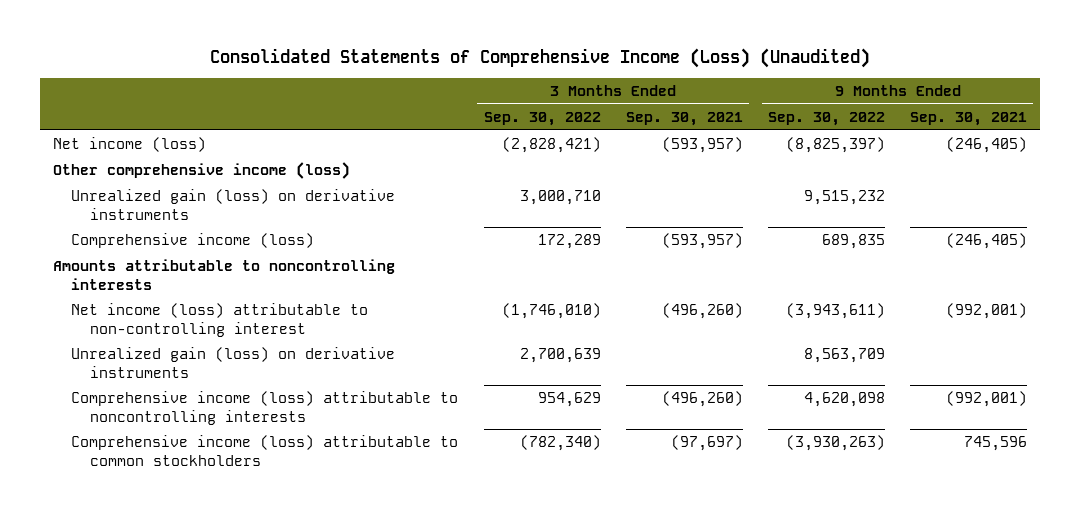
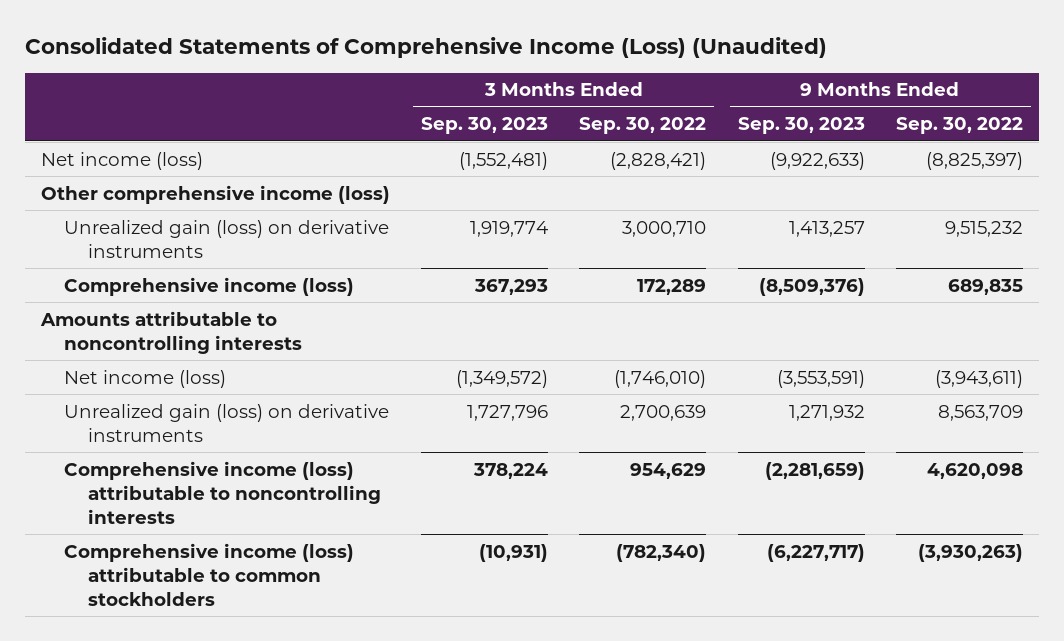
- | 3 Months Ended Sep. 30, 2022 | 3 Months Ended Sep. 30, 2021 | 9 Months Ended Sep. 30, 2022 | 9 Months Ended Sep. 30, 2021
+ | 3 Months Ended Sep. 30, 2023 | 3 Months Ended Sep. 30, 2022 | 9 Months Ended Sep. 30, 2023 | 9 Months Ended Sep. 30, 2022
- Net income (loss) attributable to non-controlling interest | (1,746,010) | (496,260) | (3,943,611) | (992,001)
+ Net income (loss) | (1,349,572) | (1,746,010) | (3,553,591) | (3,943,611)

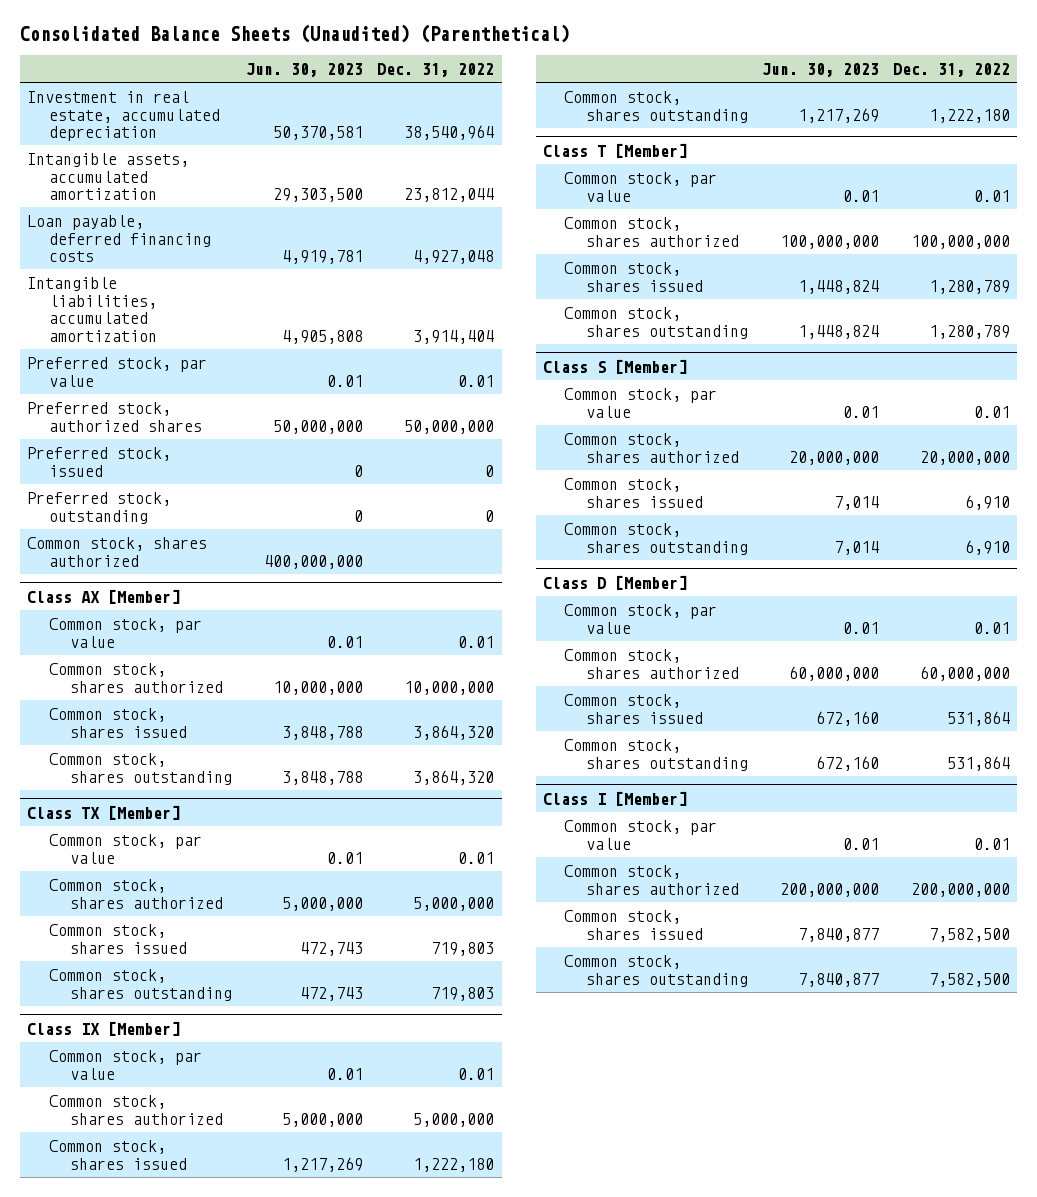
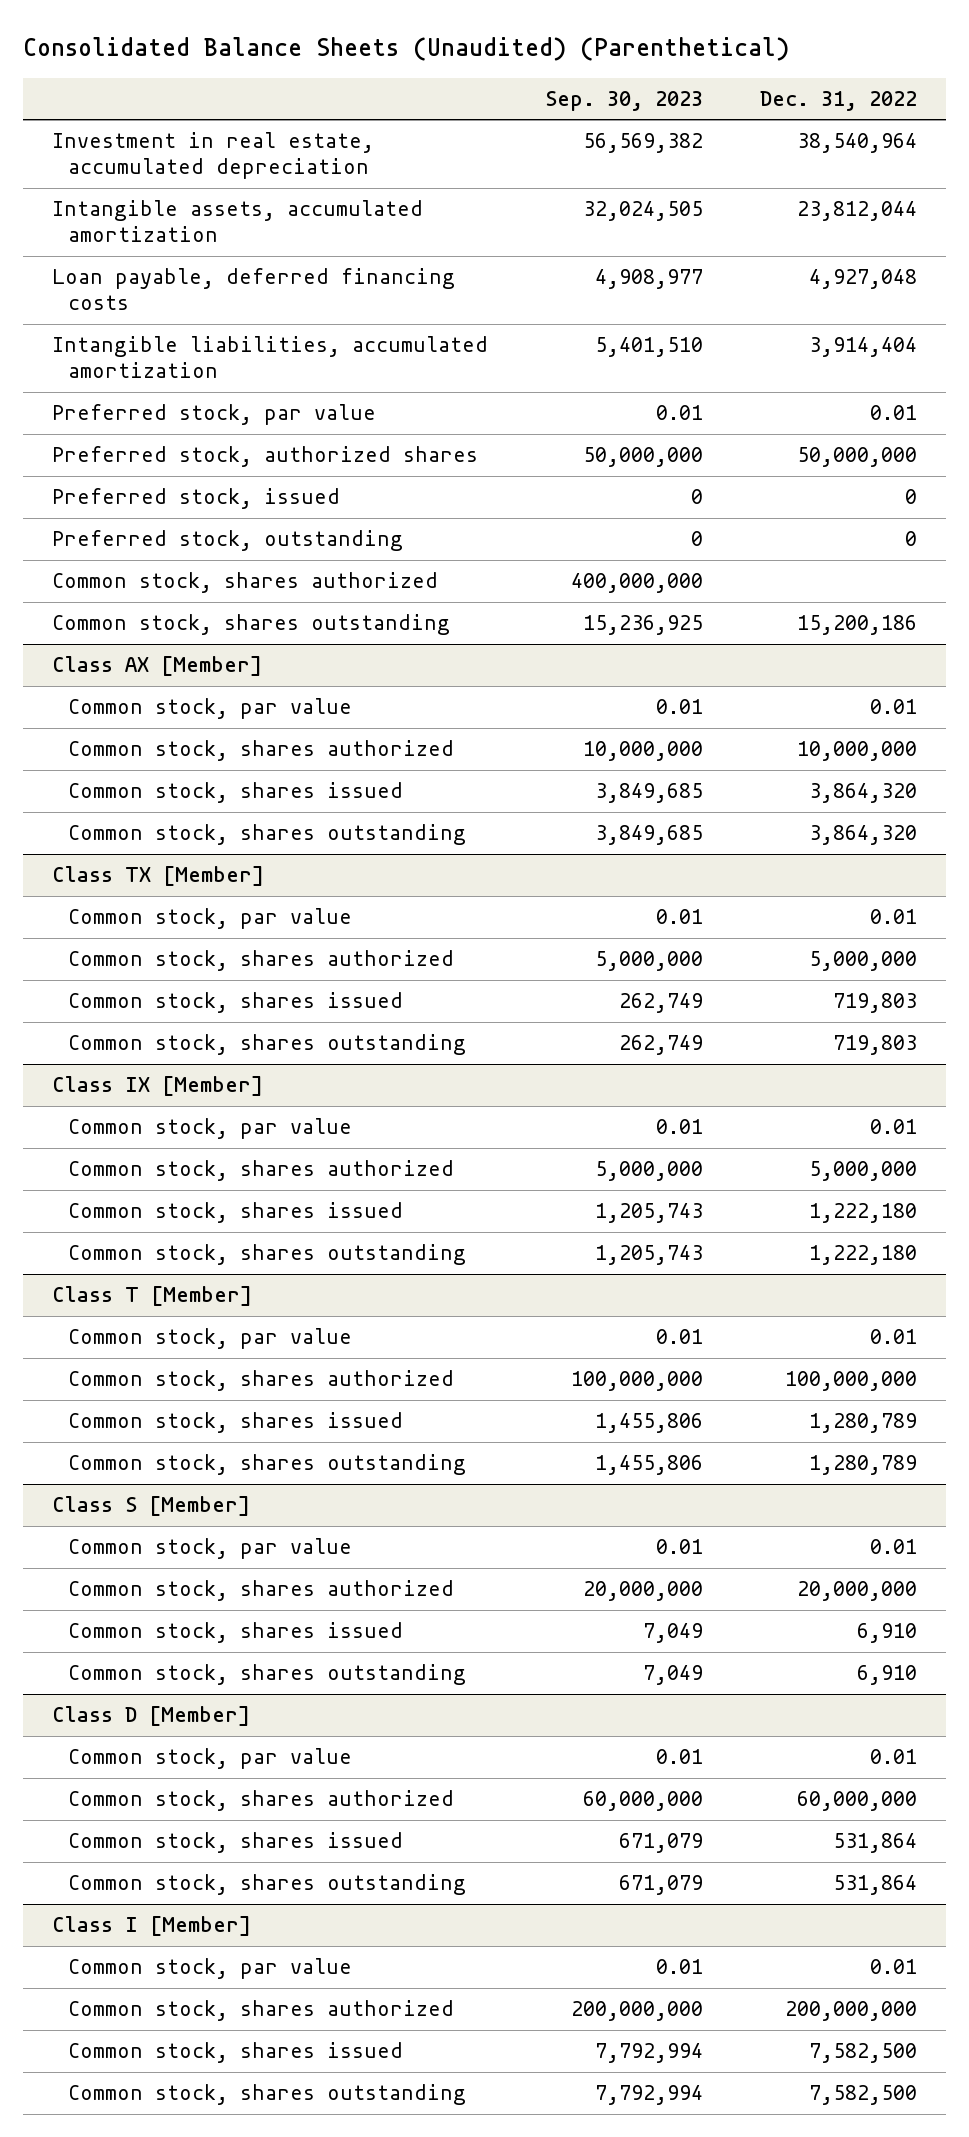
- | Jun. 30, 2023 | Dec. 31, 2022
+ | Sep. 30, 2023 | Dec. 31, 2022
+ Common stock, shares outstanding | 15,236,925 | 15,200,186

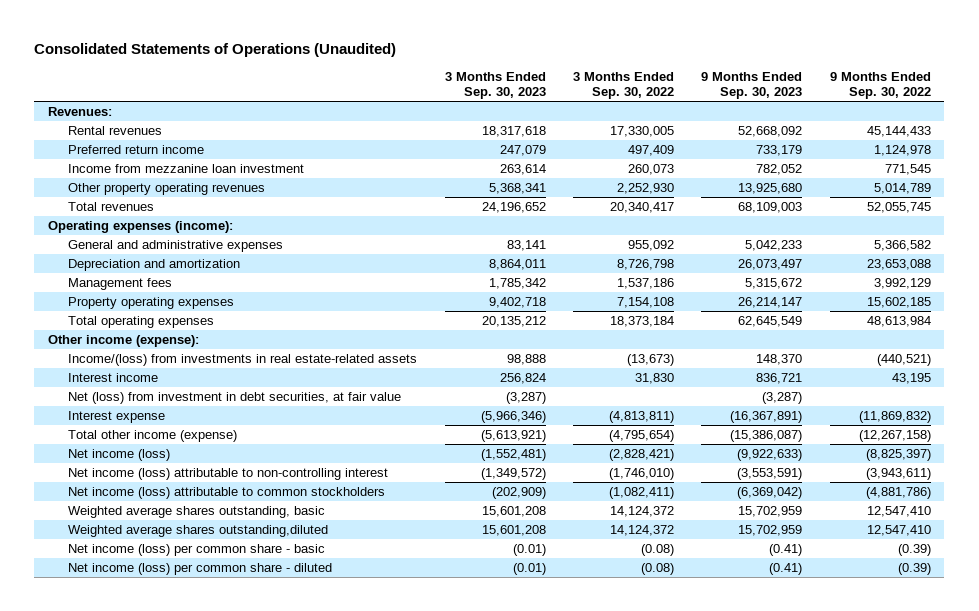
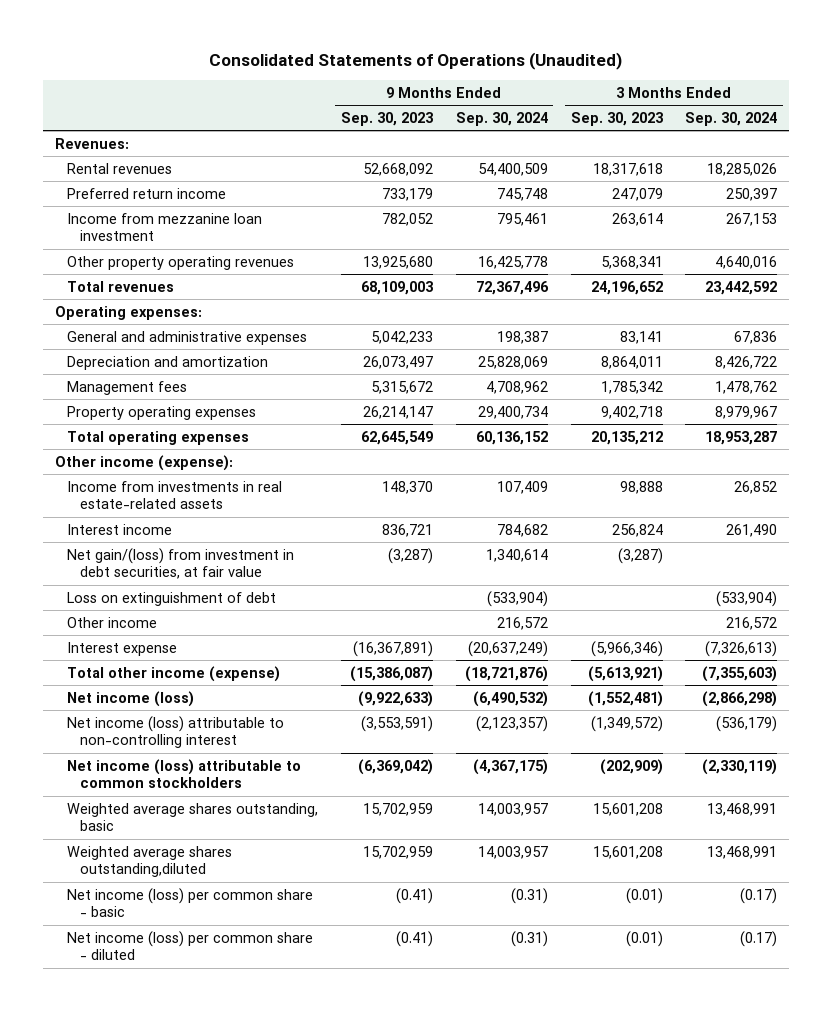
- | 3 Months Ended Sep. 30, 2023 | 3 Months Ended Sep. 30, 2022 | 9 Months Ended Sep. 30, 2023 | 9 Months Ended Sep. 30, 2022
+ | 9 Months Ended Sep. 30, 2023 | 9 Months Ended Sep. 30, 2024 | 3 Months Ended Sep. 30, 2023 | 3 Months Ended Sep. 30, 2024
- Operating expenses (income):
+ Operating expenses:
- Income/(loss) from investments in real estate-related assets | 98,888 | (13,673) | 148,370 | (440,521)
+ Income from investments in real estate-related assets | 148,370 | 107,409 | 98,888 | 26,852
- Net (loss) from investment in debt securities, at fair value | (3,287) | | (3,287) |
+ Net gain/(loss) from investment in debt securities, at fair value | (3,287) | 1,340,614 | (3,287) |
+ Loss on extinguishment of debt | | (533,904) | | (533,904)
+ Other income | | 216,572 | | 216,572

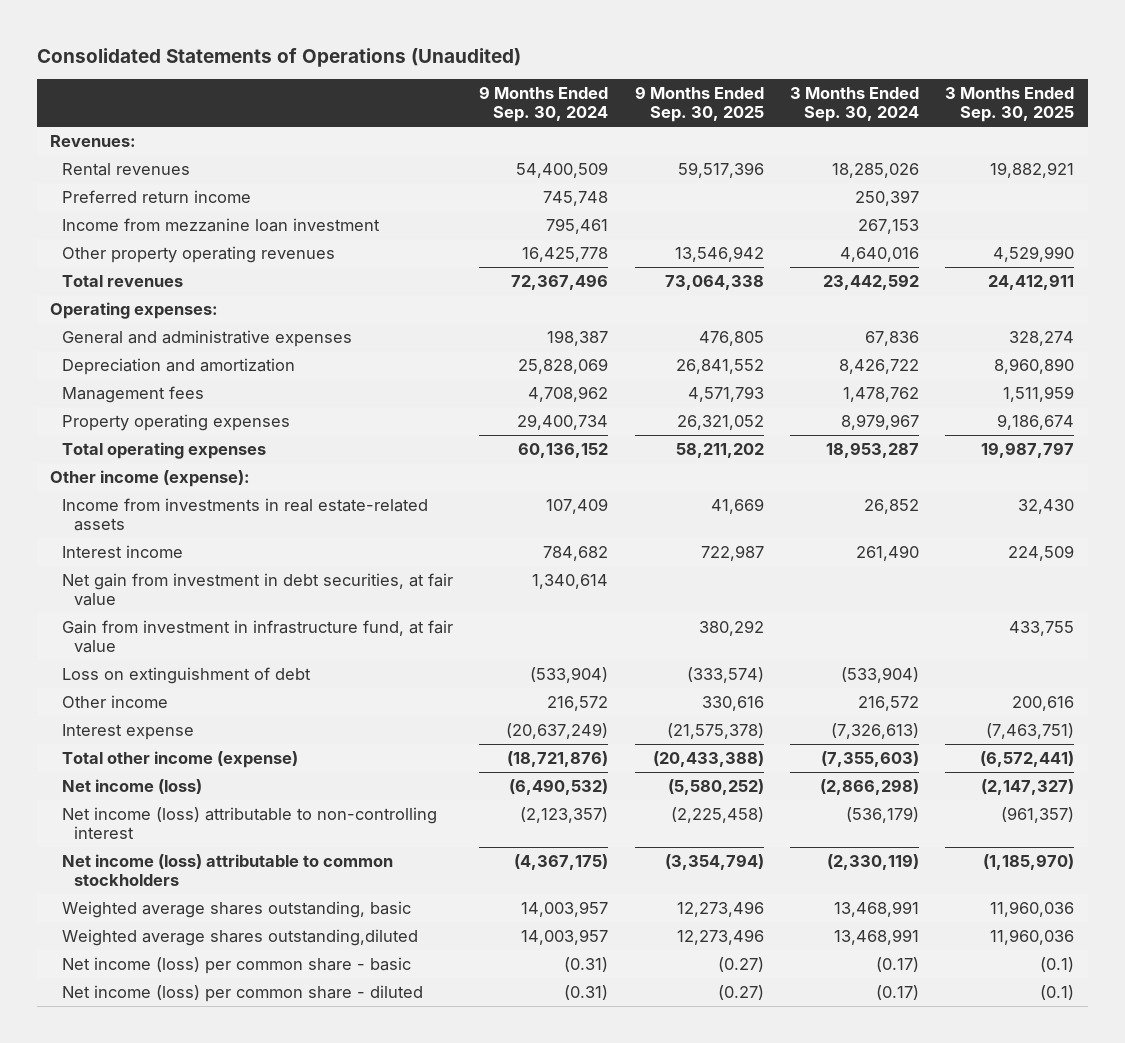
- | 9 Months Ended Sep. 30, 2023 | 9 Months Ended Sep. 30, 2024 | 3 Months Ended Sep. 30, 2023 | 3 Months Ended Sep. 30, 2024
+ | 9 Months Ended Sep. 30, 2024 | 9 Months Ended Sep. 30, 2025 | 3 Months Ended Sep. 30, 2024 | 3 Months Ended Sep. 30, 2025
- Net gain/(loss) from investment in debt securities, at fair value | (3,287) | 1,340,614 | (3,287) |
+ Net gain from investment in debt securities, at fair value | 1,340,614 | | |
+ Gain from investment in infrastructure fund, at fair value | | 380,292 | | 433,755

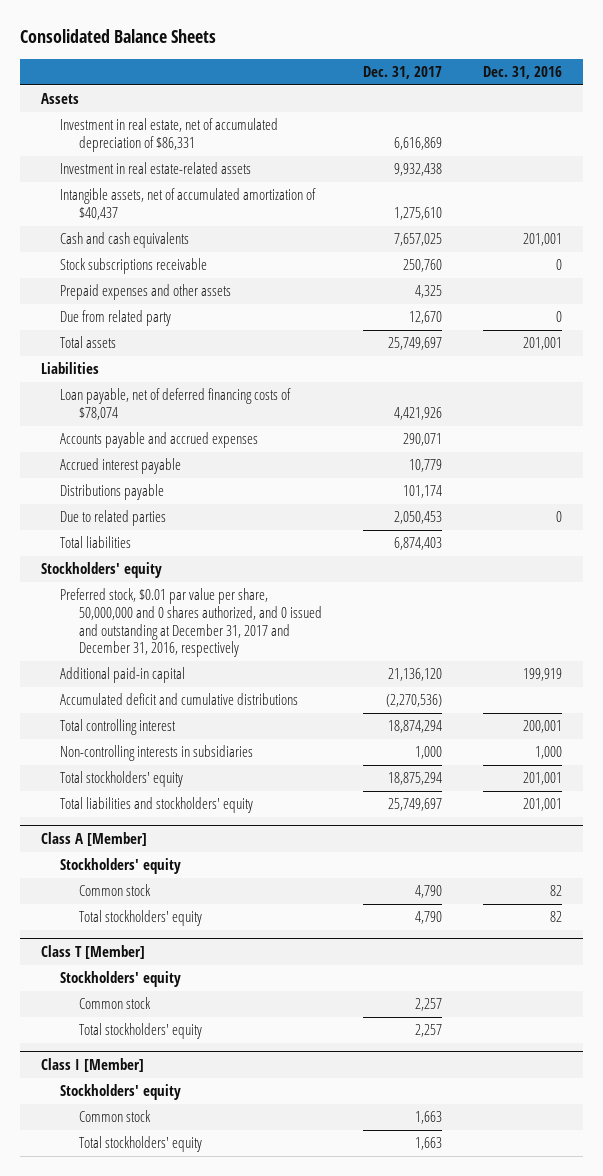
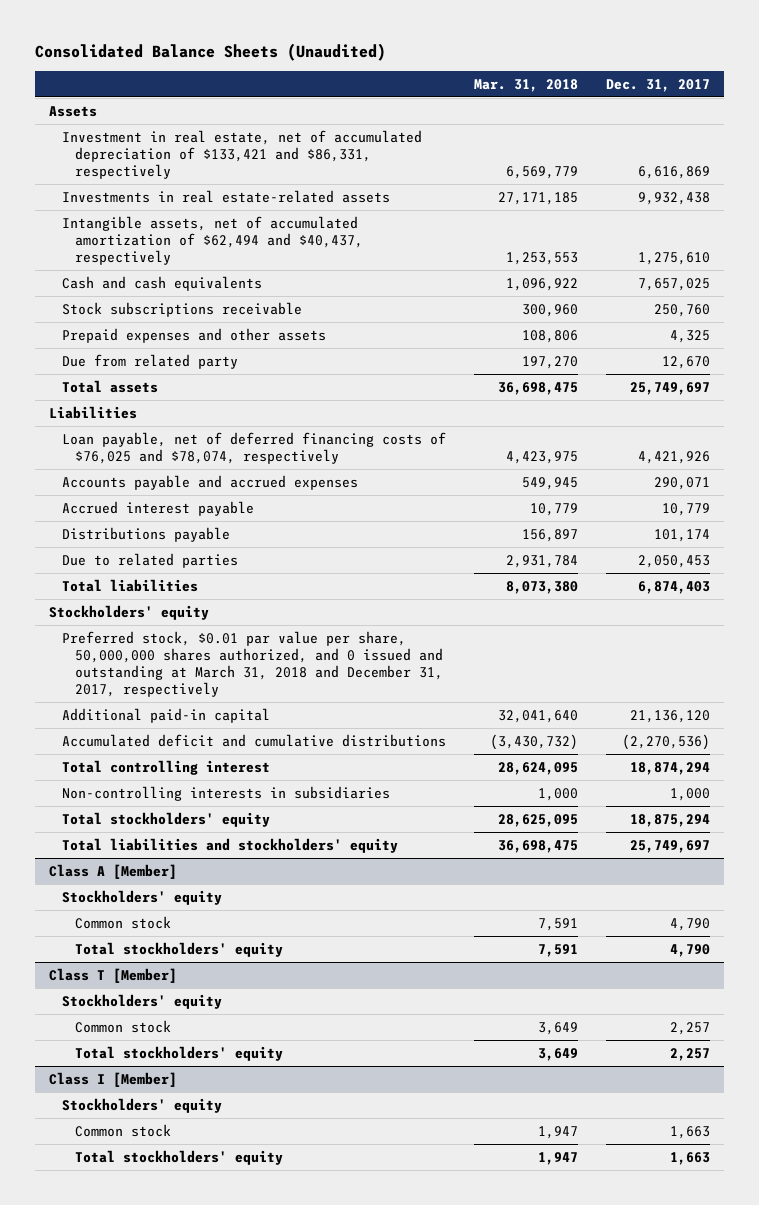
- Consolidated Balance Sheets
+ Consolidated Balance Sheets (Unaudited)
- | Dec. 31, 2017 | Dec. 31, 2016
+ | Mar. 31, 2018 | Dec. 31, 2017
- Investment in real estate, net of accumulated depreciation of $86,331 | 6,616,869 |
- Investment in real estate-related assets | 9,932,438 |
- Intangible assets, net of accumulated amortization of $40,437 | 1,275,610 |
+ Investment in real estate, net of accumulated depreciation of $133,421 and $86,331, respectively | 6,569,779 | 6,616,869
+ Investments in real estate-related assets | 27,171,185 | 9,932,438
+ Intangible assets, net of accumulated amortization of $62,494 and $40,437, respectively | 1,253,553 | 1,275,610
- Loan payable, net of deferred financing costs of $78,074 | 4,421,926 |
+ Loan payable, net of deferred financing costs of $76,025 and $78,074, respectively | 4,423,975 | 4,421,926
- Preferred stock, $0.01 par value per share, 50,000,000 and 0 shares authorized, and 0 issued and outstanding at December 31, 2017 and December 31, 2016, respectively
+ Preferred stock, $0.01 par value per share, 50,000,000 shares authorized, and 0 issued and outstanding at March 31, 2018 and December 31, 2017, respectively

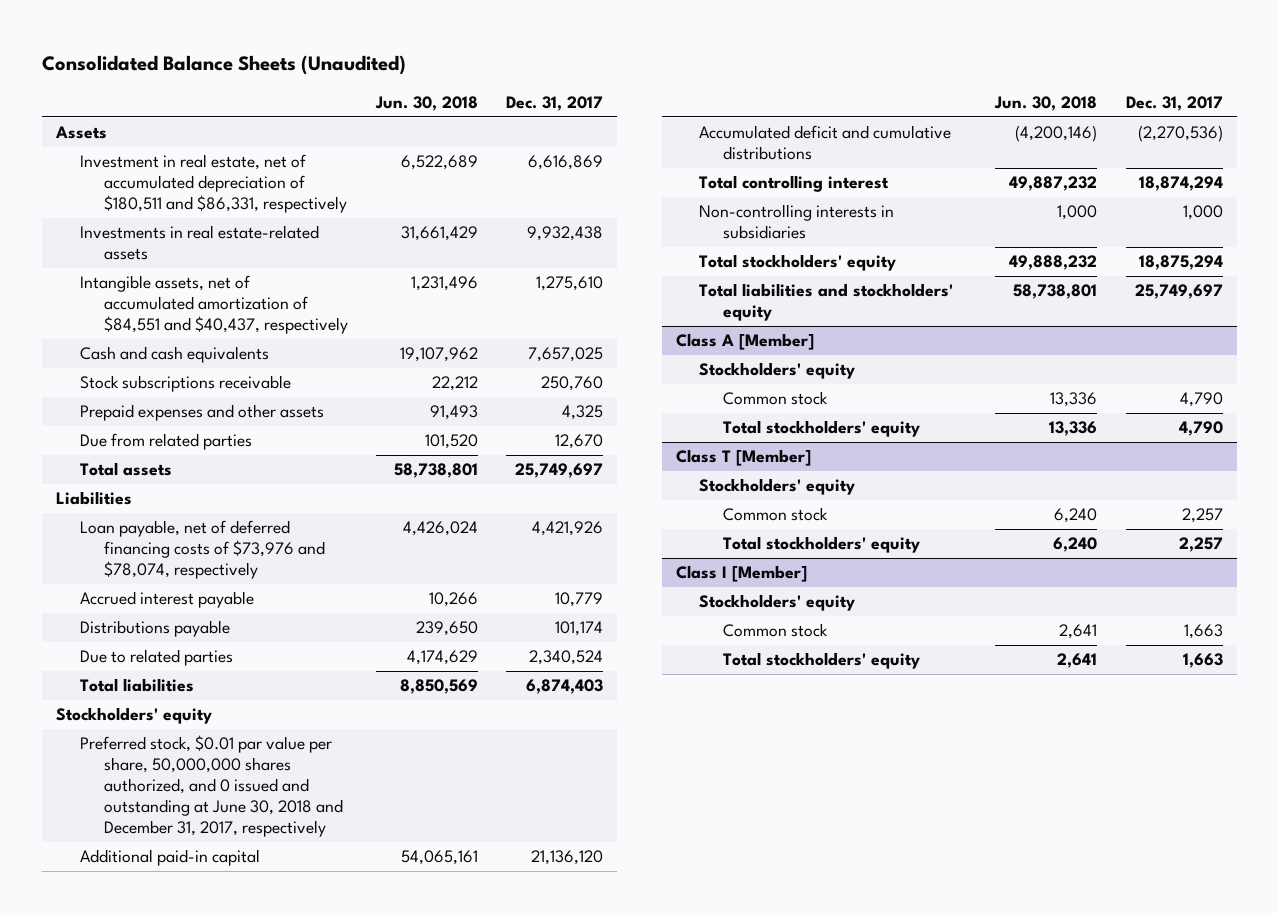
- | Mar. 31, 2018 | Dec. 31, 2017
+ | Jun. 30, 2018 | Dec. 31, 2017
- Investment in real estate, net of accumulated depreciation of $133,421 and $86,331, respectively | 6,569,779 | 6,616,869
+ Investment in real estate, net of accumulated depreciation of $180,511 and $86,331, respectively | 6,522,689 | 6,616,869
- Intangible assets, net of accumulated amortization of $62,494 and $40,437, respectively | 1,253,553 | 1,275,610
+ Intangible assets, net of accumulated amortization of $84,551 and $40,437, respectively | 1,231,496 | 1,275,610
- Due from related party | 197,270 | 12,670
+ Due from related parties | 101,520 | 12,670
- Loan payable, net of deferred financing costs of $76,025 and $78,074, respectively | 4,423,975 | 4,421,926
- Accounts payable and accrued expenses | 549,945 | 290,071
+ Loan payable, net of deferred financing costs of $73,976 and $78,074, respectively | 4,426,024 | 4,421,926
- Due to related parties | 2,931,784 | 2,050,453
+ Due to related parties | 4,174,629 | 2,340,524
- Preferred stock, $0.01 par value per share, 50,000,000 shares authorized, and 0 issued and outstanding at March 31, 2018 and December 31, 2017, respectively
+ Preferred stock, $0.01 par value per share, 50,000,000 shares authorized, and 0 issued and outstanding at June 30, 2018 and December 31, 2017, respectively

